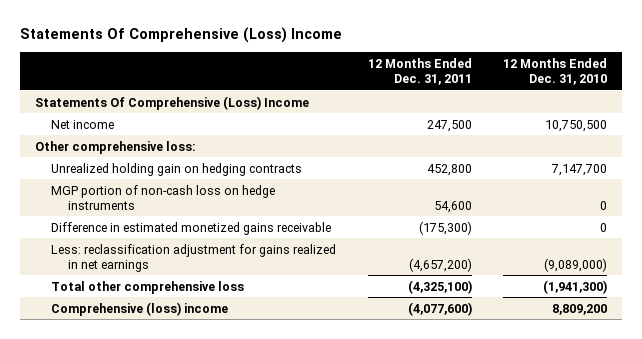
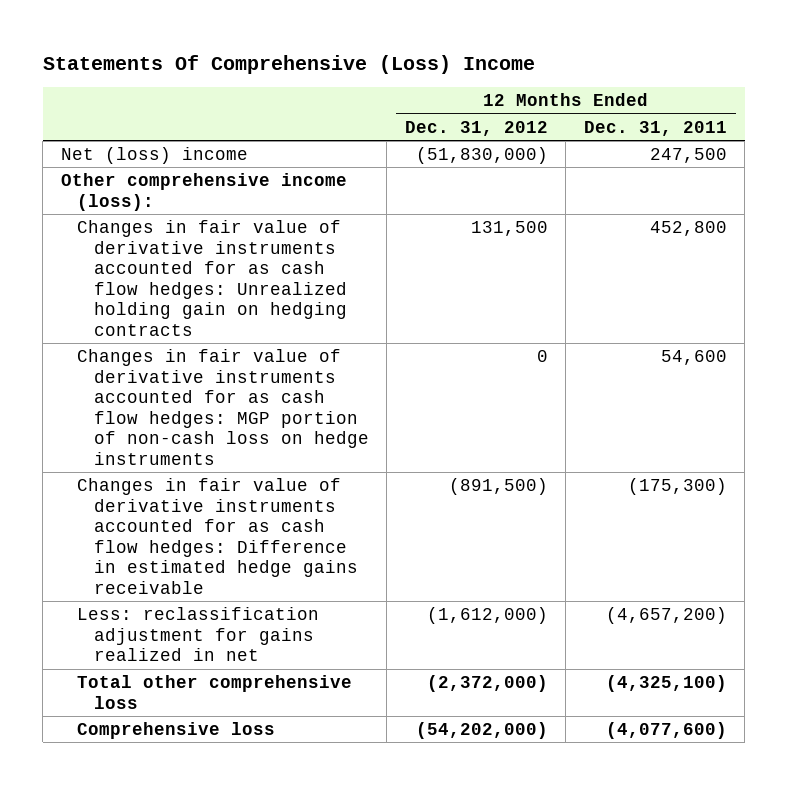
- | 12 Months Ended Dec. 31, 2011 | 12 Months Ended Dec. 31, 2010
+ | 12 Months Ended Dec. 31, 2012 | 12 Months Ended Dec. 31, 2011
- Statements Of Comprehensive (Loss) Income
- Net income | 247,500 | 10,750,500
- Other comprehensive loss:
- Unrealized holding gain on hedging contracts | 452,800 | 7,147,700
- MGP portion of non-cash loss on hedge instruments | 54,600 | 0
- Difference in estimated monetized gains receivable | (175,300) | 0
- Less: reclassification adjustment for gains realized in net earnings | (4,657,200) | (9,089,000)
+ Net (loss) income | (51,830,000) | 247,500
+ Other comprehensive income (loss):
+ Changes in fair value of derivative instruments accounted for as cash flow hedges: Unrealized holding gain on hedging contracts | 131,500 | 452,800
+ Changes in fair value of derivative instruments accounted for as cash flow hedges: MGP portion of non-cash loss on hedge instruments | 0 | 54,600
+ Changes in fair value of derivative instruments accounted for as cash flow hedges: Difference in estimated hedge gains receivable | (891,500) | (175,300)
+ Less: reclassification adjustment for gains realized in net | (1,612,000) | (4,657,200)
- Comprehensive (loss) income | (4,077,600) | 8,809,200
+ Comprehensive loss | (54,202,000) | (4,077,600)

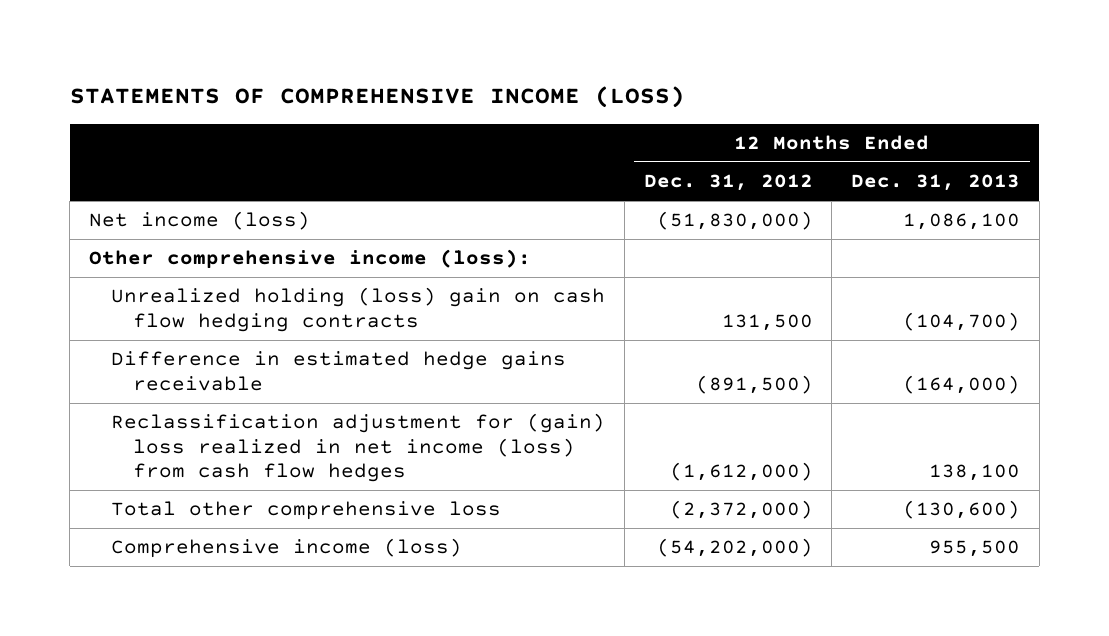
- Statements Of Comprehensive (Loss) Income
+ STATEMENTS OF COMPREHENSIVE INCOME (LOSS)
- | 12 Months Ended Dec. 31, 2012 | 12 Months Ended Dec. 31, 2011
+ | 12 Months Ended Dec. 31, 2012 | 12 Months Ended Dec. 31, 2013
- Net (loss) income | (51,830,000) | 247,500
+ Net income (loss) | (51,830,000) | 1,086,100
- Changes in fair value of derivative instruments accounted for as cash flow hedges: Unrealized holding gain on hedging contracts | 131,500 | 452,800
- Changes in fair value of derivative instruments accounted for as cash flow hedges: MGP portion of non-cash loss on hedge instruments | 0 | 54,600
- Changes in fair value of derivative instruments accounted for as cash flow hedges: Difference in estimated hedge gains receivable | (891,500) | (175,300)
- Less: reclassification adjustment for gains realized in net | (1,612,000) | (4,657,200)
+ Unrealized holding (loss) gain on cash flow hedging contracts | 131,500 | (104,700)
+ Difference in estimated hedge gains receivable | (891,500) | (164,000)
+ Reclassification adjustment for (gain) loss realized in net income (loss) from cash flow hedges | (1,612,000) | 138,100
- Comprehensive loss | (54,202,000) | (4,077,600)
+ Comprehensive income (loss) | (54,202,000) | 955,500

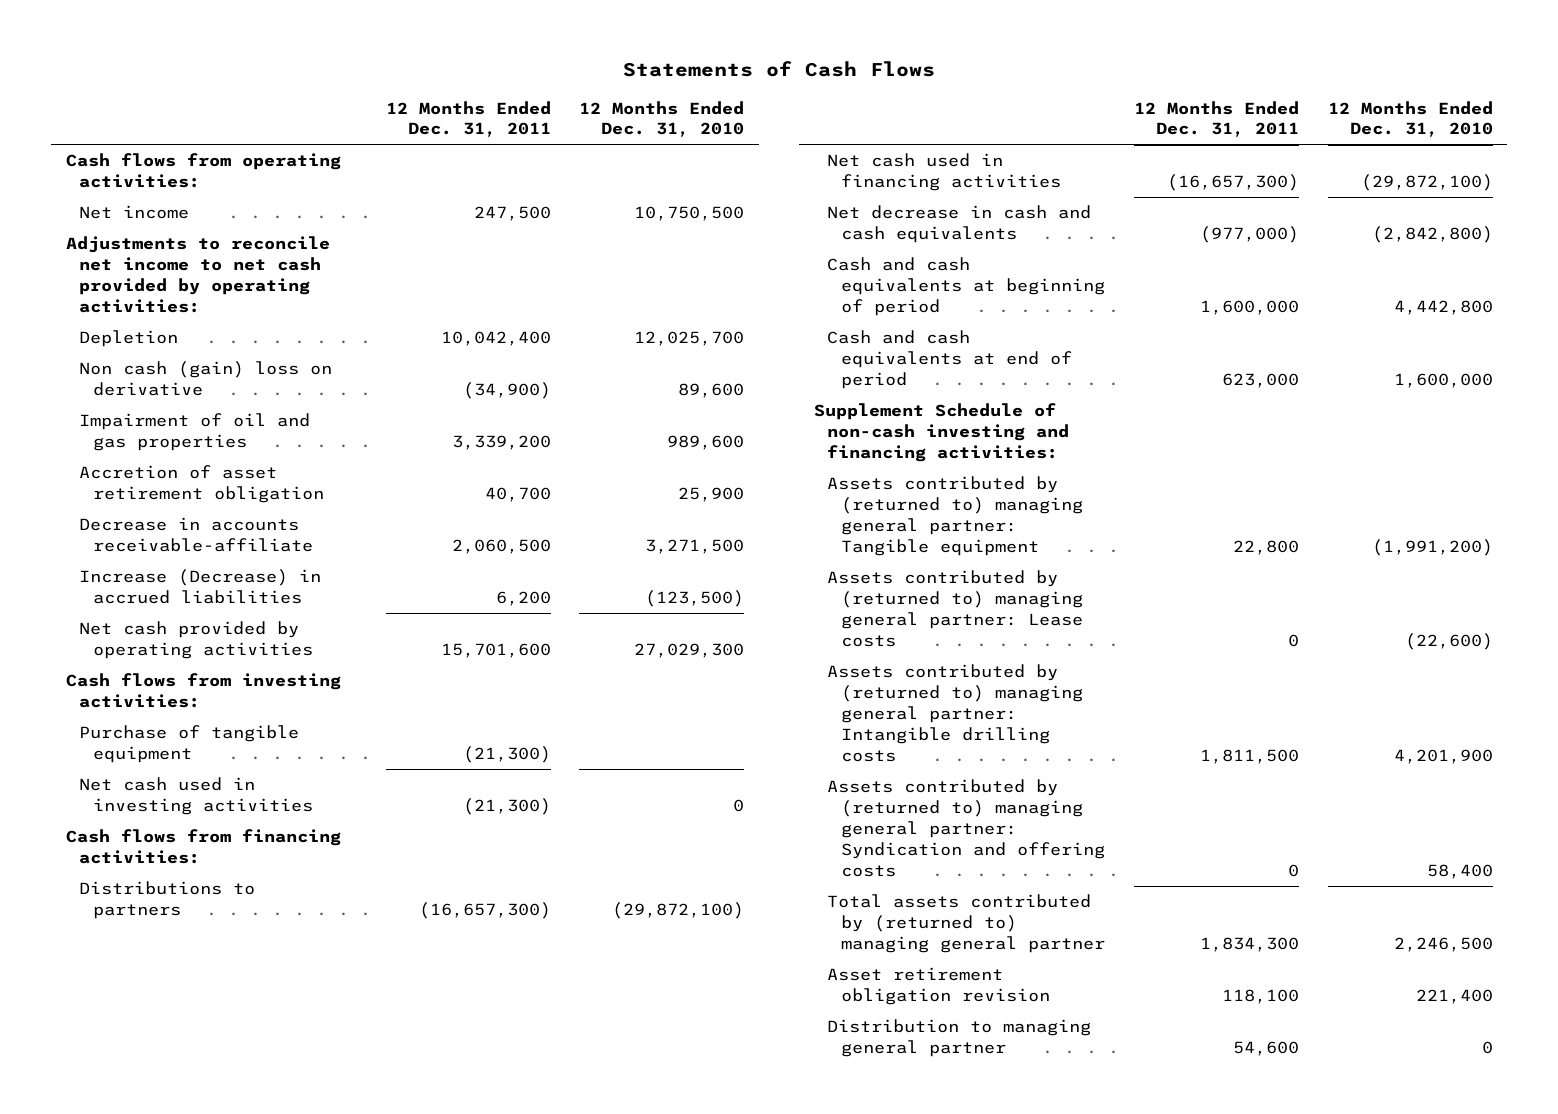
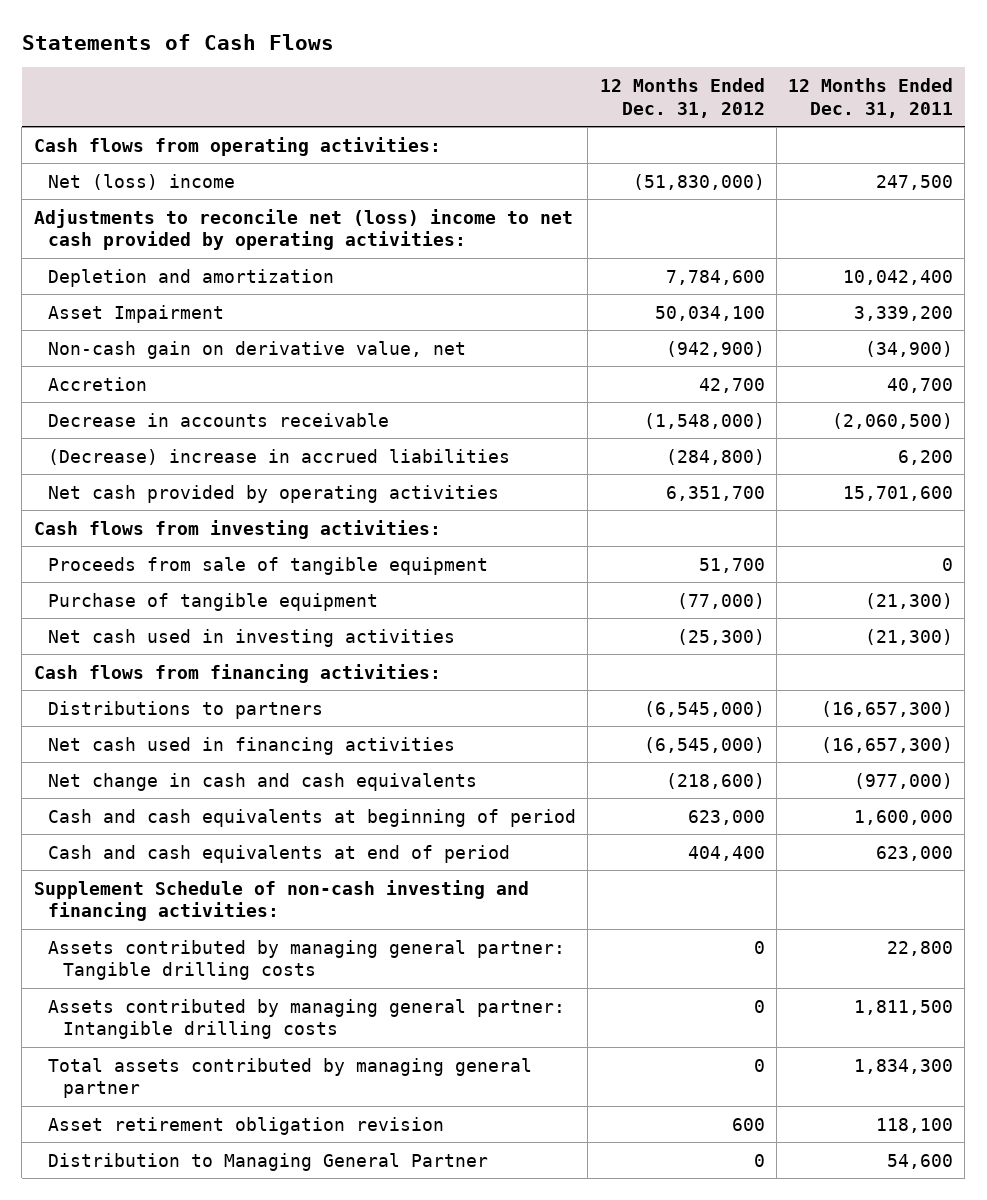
- | 12 Months Ended Dec. 31, 2011 | 12 Months Ended Dec. 31, 2010
+ | 12 Months Ended Dec. 31, 2012 | 12 Months Ended Dec. 31, 2011
- Net income | 247,500 | 10,750,500
- Adjustments to reconcile net income to net cash provided by operating activities:
- Depletion | 10,042,400 | 12,025,700
- Non cash (gain) loss on derivative | (34,900) | 89,600
- Impairment of oil and gas properties | 3,339,200 | 989,600
- Accretion of asset retirement obligation | 40,700 | 25,900
- Decrease in accounts receivable-affiliate | 2,060,500 | 3,271,500
- Increase (Decrease) in accrued liabilities | 6,200 | (123,500)
+ Net (loss) income | (51,830,000) | 247,500
+ Adjustments to reconcile net (loss) income to net cash provided by operating activities:
+ Depletion and amortization | 7,784,600 | 10,042,400
+ Asset Impairment | 50,034,100 | 3,339,200
+ Non-cash gain on derivative value, net | (942,900) | (34,900)
+ Accretion | 42,700 | 40,700
+ Decrease in accounts receivable | (1,548,000) | (2,060,500)
+ (Decrease) increase in accrued liabilities | (284,800) | 6,200
+ Proceeds from sale of tangible equipment | 51,700 | 0
- Net decrease in cash and cash equivalents | (977,000) | (2,842,800)
+ Net change in cash and cash equivalents | (218,600) | (977,000)
- Assets contributed by (returned to) managing general partner: Tangible equipment | 22,800 | (1,991,200)
- Assets contributed by (returned to) managing general partner: Lease costs | 0 | (22,600)
- Assets contributed by (returned to) managing general partner: Intangible drilling costs | 1,811,500 | 4,201,900
- Assets contributed by (returned to) managing general partner: Syndication and offering costs | 0 | 58,400
- Total assets contributed by (returned to) managing general partner | 1,834,300 | 2,246,500
+ Assets contributed by managing general partner: Tangible drilling costs | 0 | 22,800
+ Assets contributed by managing general partner: Intangible drilling costs | 0 | 1,811,500
+ Total assets contributed by managing general partner | 0 | 1,834,300
- Distribution to managing general partner | 54,600 | 0
+ Distribution to Managing General Partner | 0 | 54,600

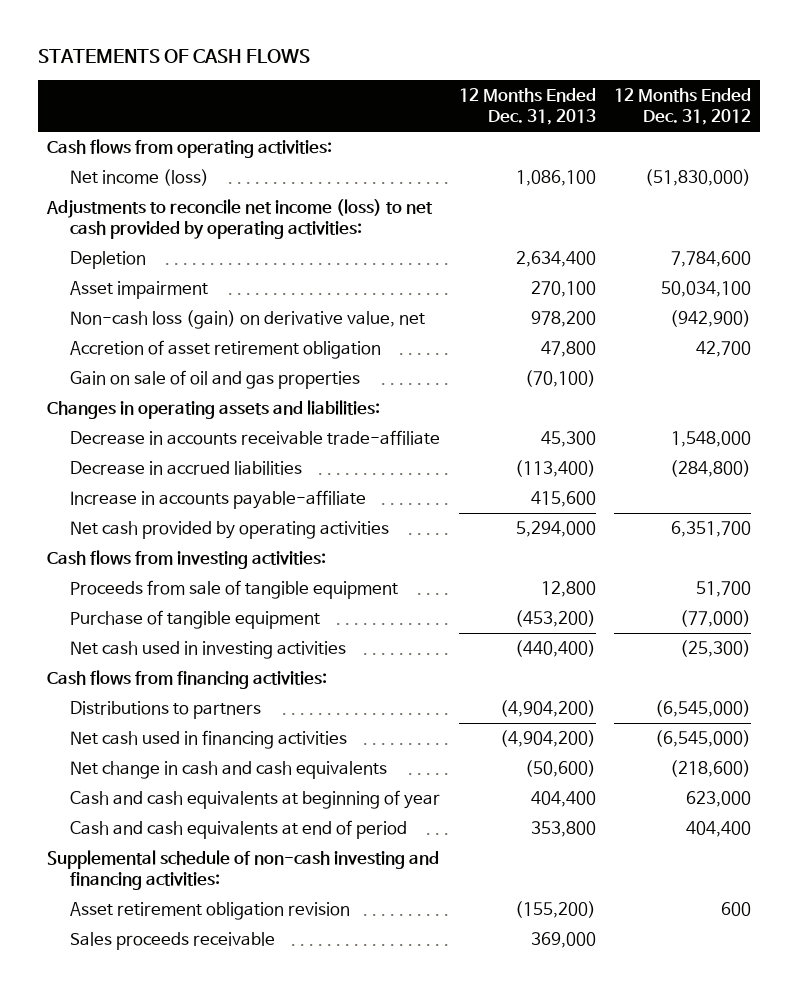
- Statements of Cash Flows
+ STATEMENTS OF CASH FLOWS
- | 12 Months Ended Dec. 31, 2012 | 12 Months Ended Dec. 31, 2011
+ | 12 Months Ended Dec. 31, 2013 | 12 Months Ended Dec. 31, 2012
- Net (loss) income | (51,830,000) | 247,500
- Adjustments to reconcile net (loss) income to net cash provided by operating activities:
- Depletion and amortization | 7,784,600 | 10,042,400
- Asset Impairment | 50,034,100 | 3,339,200
- Non-cash gain on derivative value, net | (942,900) | (34,900)
- Accretion | 42,700 | 40,700
- Decrease in accounts receivable | (1,548,000) | (2,060,500)
- (Decrease) increase in accrued liabilities | (284,800) | 6,200
+ Net income (loss) | 1,086,100 | (51,830,000)
+ Adjustments to reconcile net income (loss) to net cash provided by operating activities:
+ Depletion | 2,634,400 | 7,784,600
+ Asset impairment | 270,100 | 50,034,100
+ Non-cash loss (gain) on derivative value, net | 978,200 | (942,900)
+ Accretion of asset retirement obligation | 47,800 | 42,700
+ Gain on sale of oil and gas properties | (70,100) |
+ Changes in operating assets and liabilities:
+ Decrease in accounts receivable trade-affiliate | 45,300 | 1,548,000
+ Decrease in accrued liabilities | (113,400) | (284,800)
+ Increase in accounts payable-affiliate | 415,600 |
- Cash and cash equivalents at beginning of period | 623,000 | 1,600,000
+ Cash and cash equivalents at beginning of year | 404,400 | 623,000
- Supplement Schedule of non-cash investing and financing activities:
- Assets contributed by managing general partner: Tangible drilling costs | 0 | 22,800
- Assets contributed by managing general partner: Intangible drilling costs | 0 | 1,811,500
- Total assets contributed by managing general partner | 0 | 1,834,300
+ Supplemental schedule of non-cash investing and financing activities:
- Distribution to Managing General Partner | 0 | 54,600
+ Sales proceeds receivable | 369,000 |

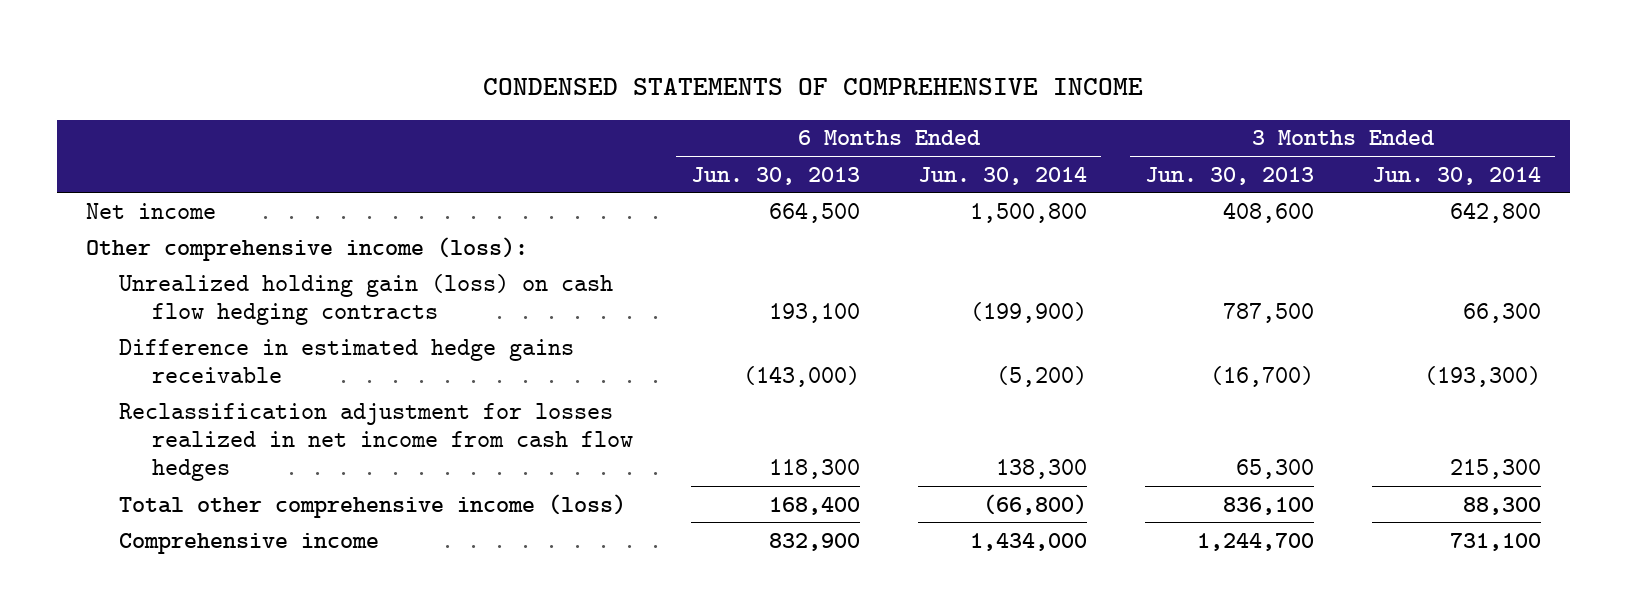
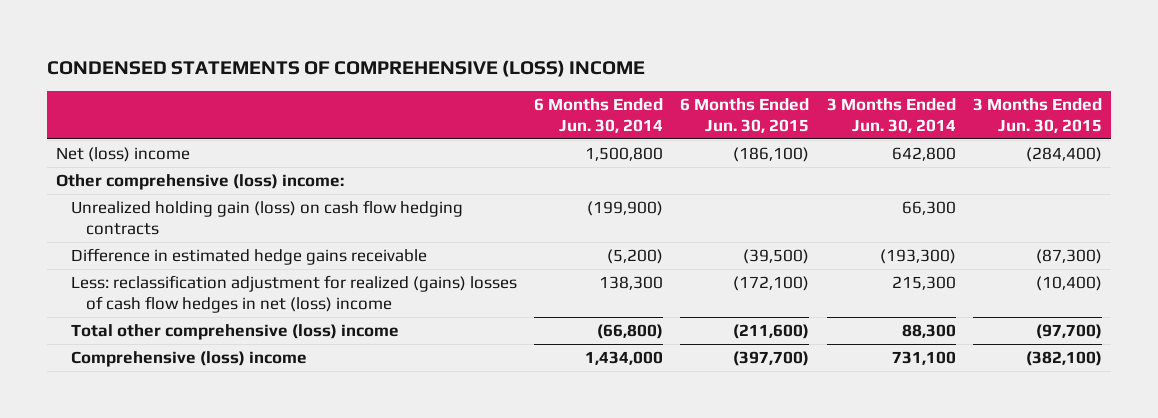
- CONDENSED STATEMENTS OF COMPREHENSIVE INCOME
+ CONDENSED STATEMENTS OF COMPREHENSIVE (LOSS) INCOME
- | 6 Months Ended Jun. 30, 2013 | 6 Months Ended Jun. 30, 2014 | 3 Months Ended Jun. 30, 2013 | 3 Months Ended Jun. 30, 2014
+ | 6 Months Ended Jun. 30, 2014 | 6 Months Ended Jun. 30, 2015 | 3 Months Ended Jun. 30, 2014 | 3 Months Ended Jun. 30, 2015
- Net income | 664,500 | 1,500,800 | 408,600 | 642,800
- Other comprehensive income (loss):
+ Net (loss) income | 1,500,800 | (186,100) | 642,800 | (284,400)
+ Other comprehensive (loss) income:
- Reclassification adjustment for losses realized in net income from cash flow hedges | 118,300 | 138,300 | 65,300 | 215,300
- Total other comprehensive income (loss) | 168,400 | (66,800) | 836,100 | 88,300
- Comprehensive income | 832,900 | 1,434,000 | 1,244,700 | 731,100
+ Less: reclassification adjustment for realized (gains) losses of cash flow hedges in net (loss) income | 138,300 | (172,100) | 215,300 | (10,400)
+ Total other comprehensive (loss) income | (66,800) | (211,600) | 88,300 | (97,700)
+ Comprehensive (loss) income | 1,434,000 | (397,700) | 731,100 | (382,100)

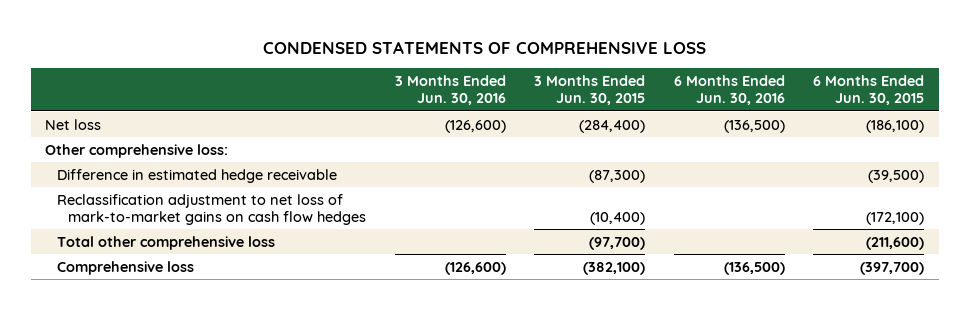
- CONDENSED STATEMENTS OF COMPREHENSIVE (LOSS) INCOME
+ CONDENSED STATEMENTS OF COMPREHENSIVE LOSS
- | 6 Months Ended Jun. 30, 2014 | 6 Months Ended Jun. 30, 2015 | 3 Months Ended Jun. 30, 2014 | 3 Months Ended Jun. 30, 2015
+ | 3 Months Ended Jun. 30, 2016 | 3 Months Ended Jun. 30, 2015 | 6 Months Ended Jun. 30, 2016 | 6 Months Ended Jun. 30, 2015
- Net (loss) income | 1,500,800 | (186,100) | 642,800 | (284,400)
- Other comprehensive (loss) income:
- Unrealized holding gain (loss) on cash flow hedging contracts | (199,900) | | 66,300 |
- Difference in estimated hedge gains receivable | (5,200) | (39,500) | (193,300) | (87,300)
- Less: reclassification adjustment for realized (gains) losses of cash flow hedges in net (loss) income | 138,300 | (172,100) | 215,300 | (10,400)
- Total other comprehensive (loss) income | (66,800) | (211,600) | 88,300 | (97,700)
- Comprehensive (loss) income | 1,434,000 | (397,700) | 731,100 | (382,100)
+ Net loss | (126,600) | (284,400) | (136,500) | (186,100)
+ Other comprehensive loss:
+ Difference in estimated hedge receivable | | (87,300) | | (39,500)
+ Reclassification adjustment to net loss of mark-to-market gains on cash flow hedges | | (10,400) | | (172,100)
+ Total other comprehensive loss | | (97,700) | | (211,600)
+ Comprehensive loss | (126,600) | (382,100) | (136,500) | (397,700)

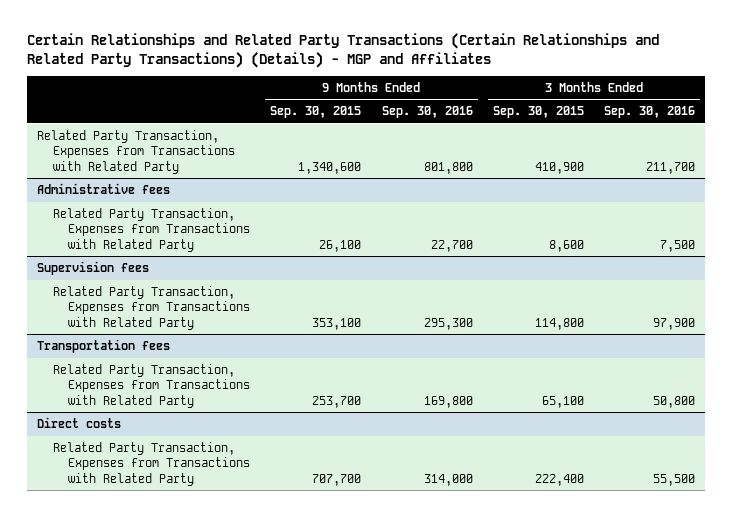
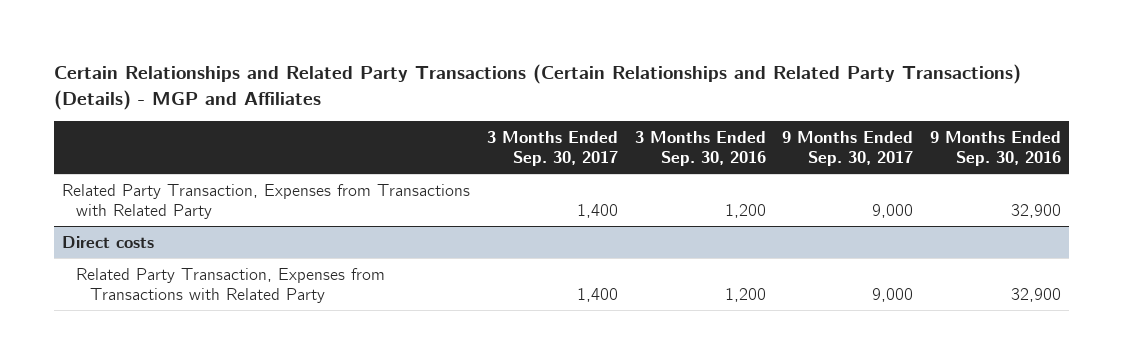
- | 9 Months Ended Sep. 30, 2015 | 9 Months Ended Sep. 30, 2016 | 3 Months Ended Sep. 30, 2015 | 3 Months Ended Sep. 30, 2016
+ | 3 Months Ended Sep. 30, 2017 | 3 Months Ended Sep. 30, 2016 | 9 Months Ended Sep. 30, 2017 | 9 Months Ended Sep. 30, 2016
- Related Party Transaction, Expenses from Transactions with Related Party | 1,340,600 | 801,800 | 410,900 | 211,700
- Administrative fees
- Related Party Transaction, Expenses from Transactions with Related Party | 26,100 | 22,700 | 8,600 | 7,500
- Supervision fees
- Related Party Transaction, Expenses from Transactions with Related Party | 353,100 | 295,300 | 114,800 | 97,900
- Transportation fees
- Related Party Transaction, Expenses from Transactions with Related Party | 253,700 | 169,800 | 65,100 | 50,800
+ Related Party Transaction, Expenses from Transactions with Related Party | 1,400 | 1,200 | 9,000 | 32,900
@ Direct costs
- Related Party Transaction, Expenses from Transactions with Related Party | 707,700 | 314,000 | 222,400 | 55,500
+ Related Party Transaction, Expenses from Transactions with Related Party | 1,400 | 1,200 | 9,000 | 32,900

